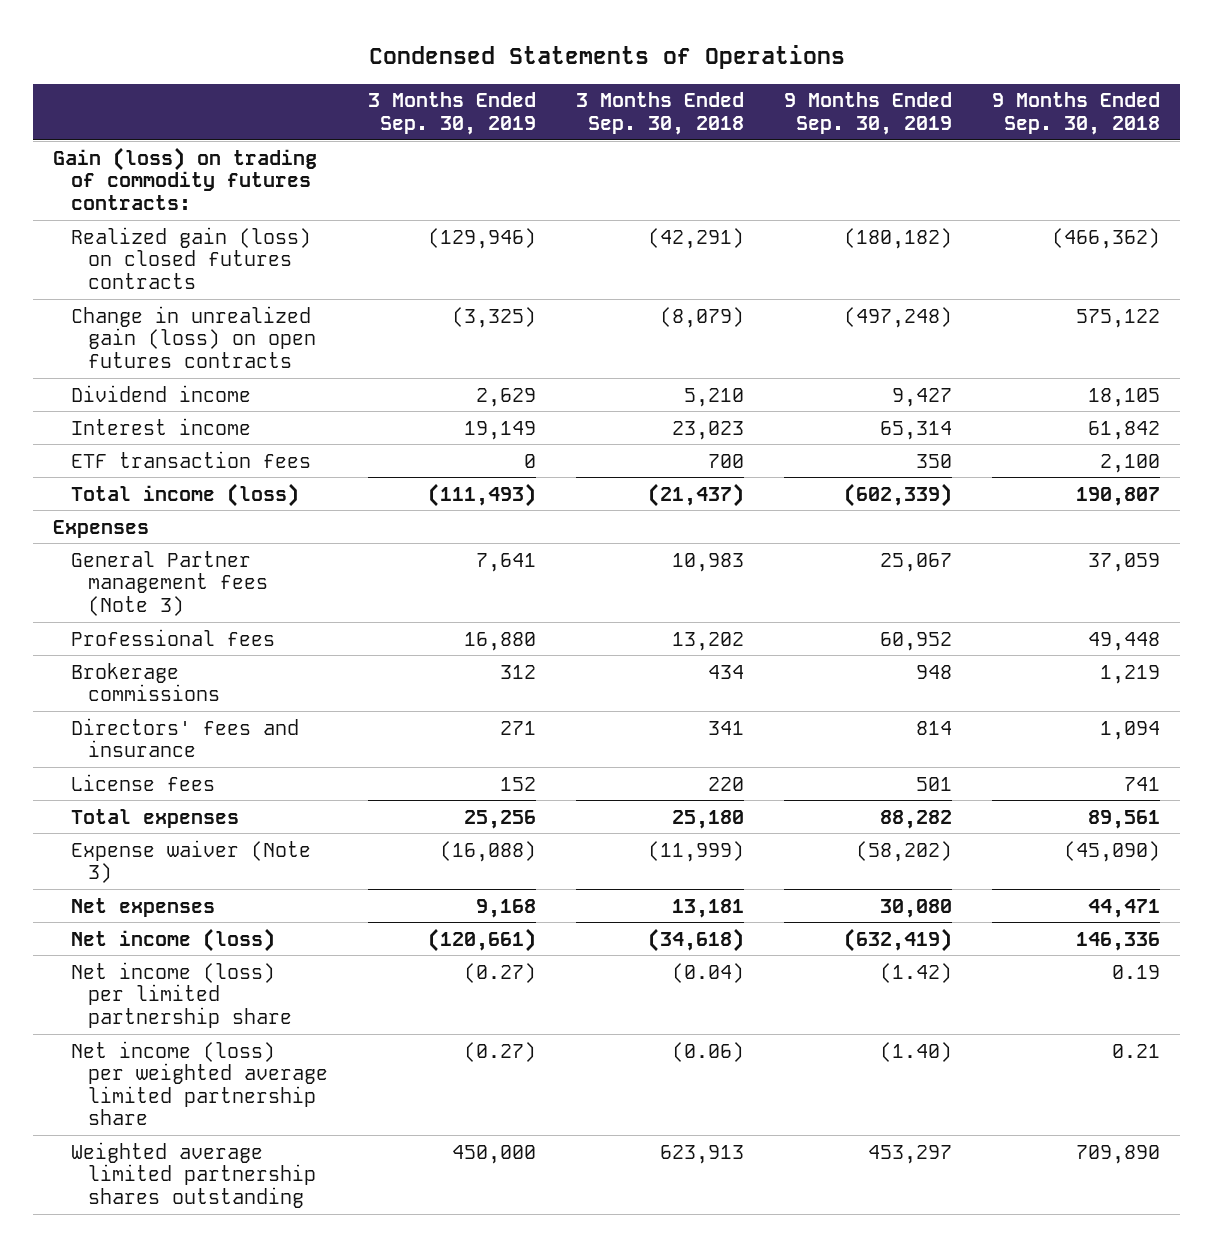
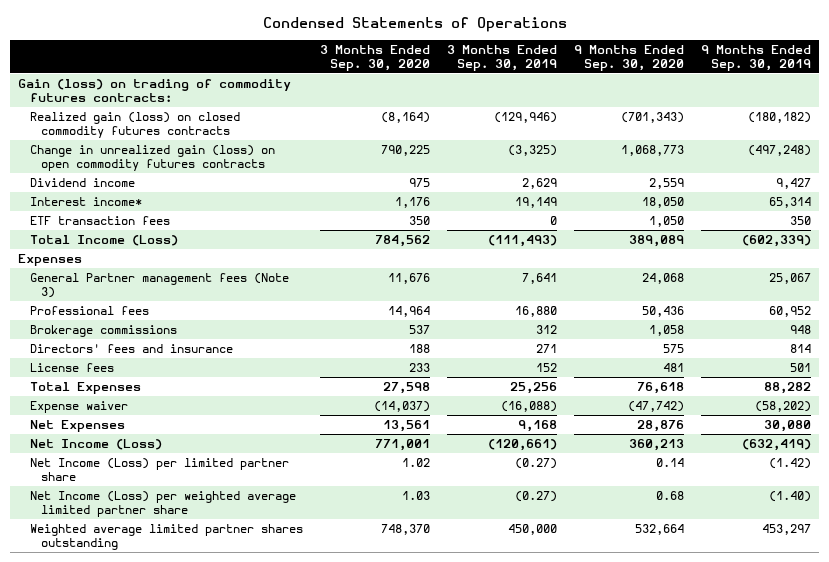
- | 3 Months Ended Sep. 30, 2019 | 3 Months Ended Sep. 30, 2018 | 9 Months Ended Sep. 30, 2019 | 9 Months Ended Sep. 30, 2018
+ | 3 Months Ended Sep. 30, 2020 | 3 Months Ended Sep. 30, 2019 | 9 Months Ended Sep. 30, 2020 | 9 Months Ended Sep. 30, 2019
- Realized gain (loss) on closed futures contracts | (129,946) | (42,291) | (180,182) | (466,362)
- Change in unrealized gain (loss) on open futures contracts | (3,325) | (8,079) | (497,248) | 575,122
+ Realized gain (loss) on closed commodity futures contracts | (8,164) | (129,946) | (701,343) | (180,182)
+ Change in unrealized gain (loss) on open commodity futures contracts | 790,225 | (3,325) | 1,068,773 | (497,248)
- Interest income | 19,149 | 23,023 | 65,314 | 61,842
+ Interest income* | 1,176 | 19,149 | 18,050 | 65,314
- Total income (loss) | (111,493) | (21,437) | (602,339) | 190,807
+ Total Income (Loss) | 784,562 | (111,493) | 389,089 | (602,339)
- Total expenses | 25,256 | 25,180 | 88,282 | 89,561
- Expense waiver (Note 3) | (16,088) | (11,999) | (58,202) | (45,090)
- Net expenses | 9,168 | 13,181 | 30,080 | 44,471
- Net income (loss) | (120,661) | (34,618) | (632,419) | 146,336
- Net income (loss) per limited partnership share | (0.27) | (0.04) | (1.42) | 0.19
- Net income (loss) per weighted average limited partnership share | (0.27) | (0.06) | (1.40) | 0.21
- Weighted average limited partnership shares outstanding | 450,000 | 623,913 | 453,297 | 709,890
+ Total Expenses | 27,598 | 25,256 | 76,618 | 88,282
+ Expense waiver | (14,037) | (16,088) | (47,742) | (58,202)
+ Net Expenses | 13,561 | 9,168 | 28,876 | 30,080
+ Net Income (Loss) | 771,001 | (120,661) | 360,213 | (632,419)
+ Net Income (Loss) per limited partner share | 1.02 | (0.27) | 0.14 | (1.42)
+ Net Income (Loss) per weighted average limited partner share | 1.03 | (0.27) | 0.68 | (1.40)
+ Weighted average limited partner shares outstanding | 748,370 | 450,000 | 532,664 | 453,297

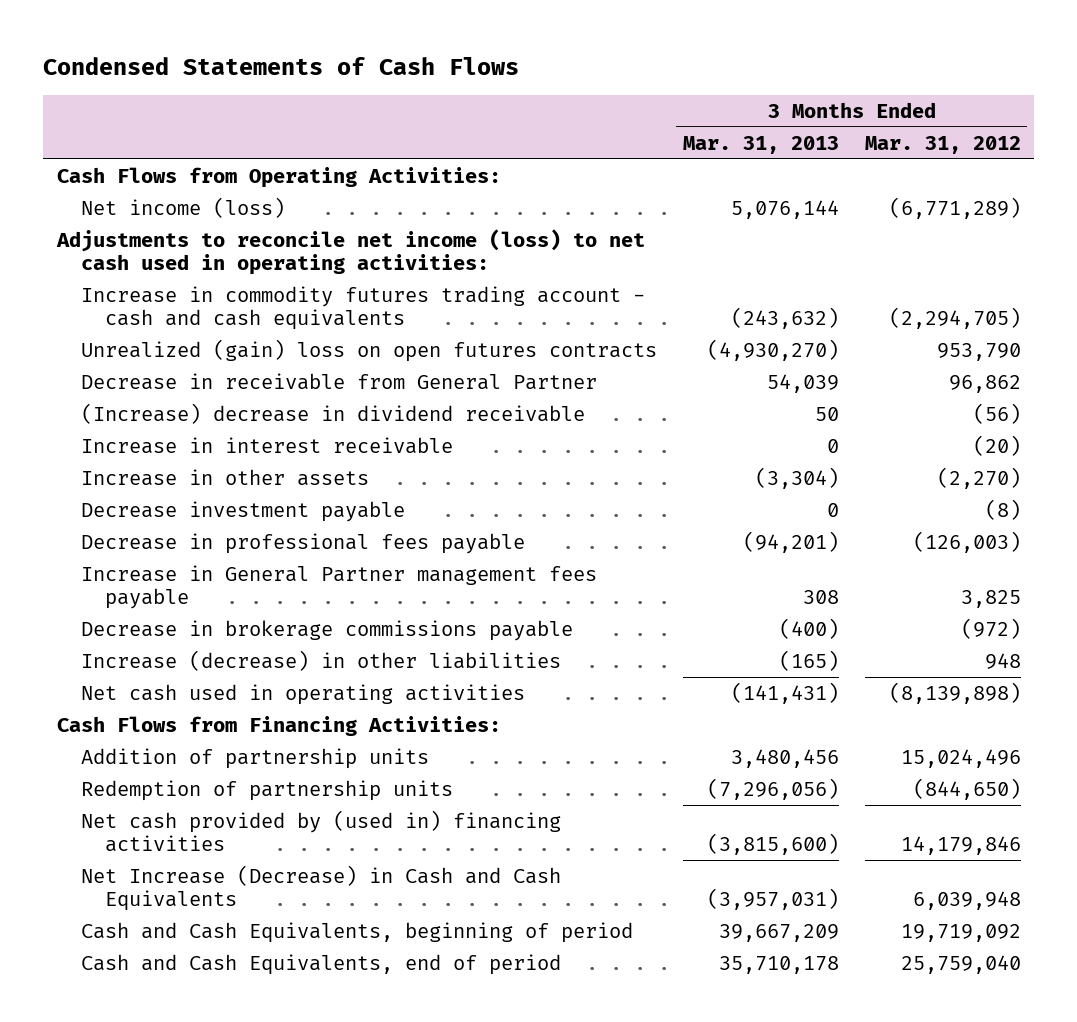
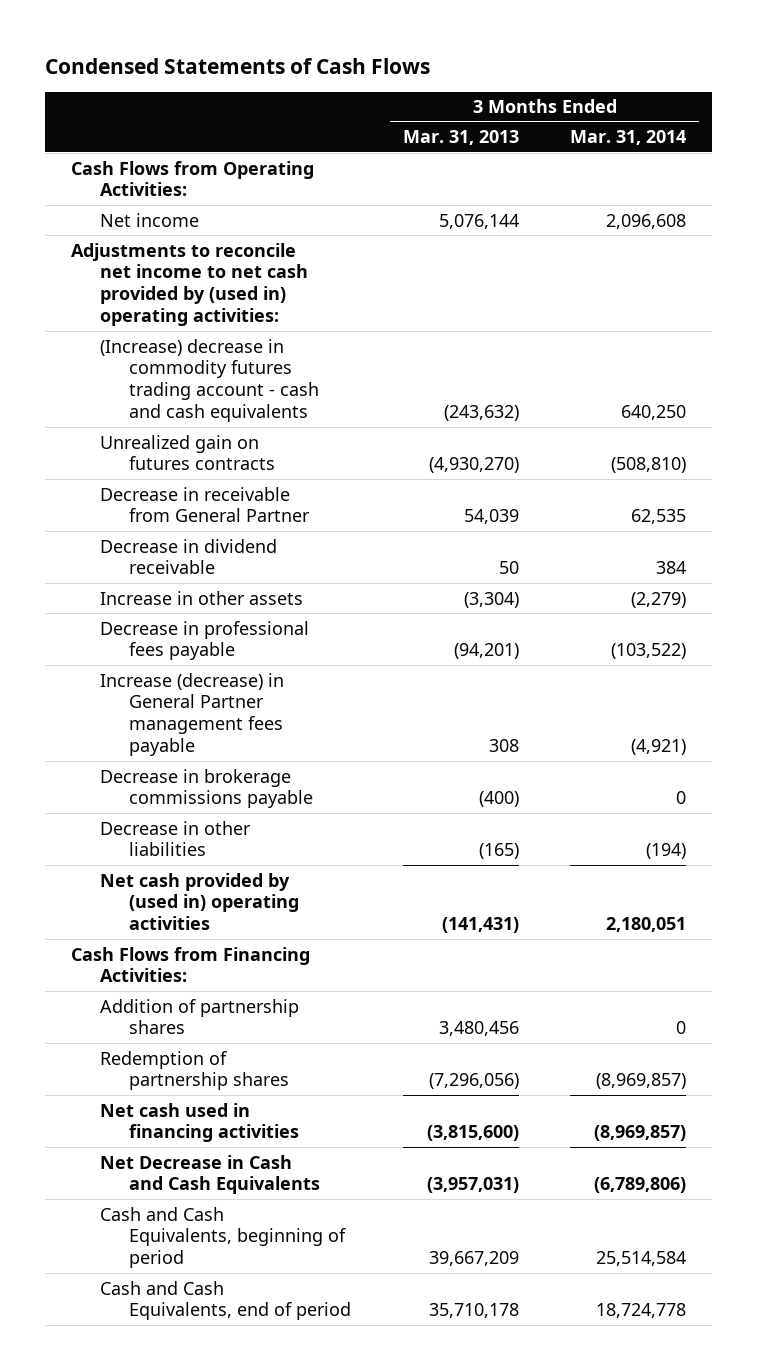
- | 3 Months Ended Mar. 31, 2013 | 3 Months Ended Mar. 31, 2012
+ | 3 Months Ended Mar. 31, 2013 | 3 Months Ended Mar. 31, 2014
- Net income (loss) | 5,076,144 | (6,771,289)
- Adjustments to reconcile net income (loss) to net cash used in operating activities:
- Increase in commodity futures trading account - cash and cash equivalents | (243,632) | (2,294,705)
- Unrealized (gain) loss on open futures contracts | (4,930,270) | 953,790
+ Net income | 5,076,144 | 2,096,608
+ Adjustments to reconcile net income to net cash provided by (used in) operating activities:
+ (Increase) decrease in commodity futures trading account - cash and cash equivalents | (243,632) | 640,250
+ Unrealized gain on futures contracts | (4,930,270) | (508,810)
- (Increase) decrease in dividend receivable | 50 | (56)
- Increase in interest receivable | 0 | (20)
+ Decrease in dividend receivable | 50 | 384
- Decrease investment payable | 0 | (8)
- Increase in General Partner management fees payable | 308 | 3,825
+ Increase (decrease) in General Partner management fees payable | 308 | (4,921)
- Increase (decrease) in other liabilities | (165) | 948
- Net cash used in operating activities | (141,431) | (8,139,898)
+ Decrease in other liabilities | (165) | (194)
+ Net cash provided by (used in) operating activities | (141,431) | 2,180,051
- Addition of partnership units | 3,480,456 | 15,024,496
- Redemption of partnership units | (7,296,056) | (844,650)
- Net cash provided by (used in) financing activities | (3,815,600) | 14,179,846
- Net Increase (Decrease) in Cash and Cash Equivalents | (3,957,031) | 6,039,948
+ Addition of partnership shares | 3,480,456 | 0
+ Redemption of partnership shares | (7,296,056) | (8,969,857)
+ Net cash used in financing activities | (3,815,600) | (8,969,857)
+ Net Decrease in Cash and Cash Equivalents | (3,957,031) | (6,789,806)

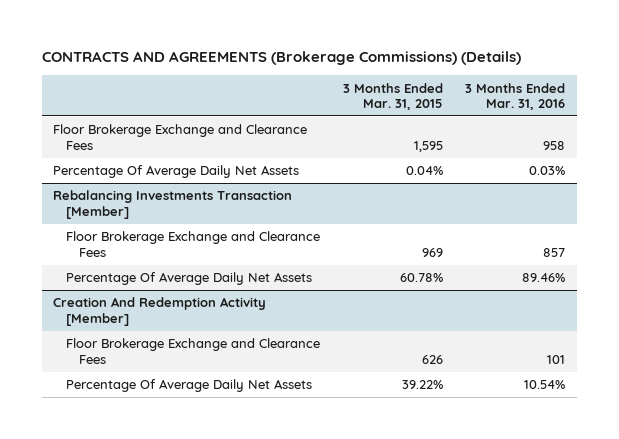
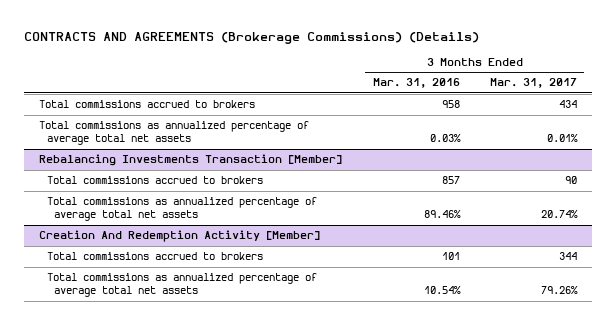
- | 3 Months Ended Mar. 31, 2015 | 3 Months Ended Mar. 31, 2016
+ | 3 Months Ended Mar. 31, 2016 | 3 Months Ended Mar. 31, 2017
- Floor Brokerage Exchange and Clearance Fees | 1,595 | 958
- Percentage Of Average Daily Net Assets | 0.04% | 0.03%
+ Total commissions accrued to brokers | 958 | 434
+ Total commissions as annualized percentage of average total net assets | 0.03% | 0.01%
@ Rebalancing Investments Transaction [Member]
- Floor Brokerage Exchange and Clearance Fees | 969 | 857
- Percentage Of Average Daily Net Assets | 60.78% | 89.46%
+ Total commissions accrued to brokers | 857 | 90
+ Total commissions as annualized percentage of average total net assets | 89.46% | 20.74%
@ Creation And Redemption Activity [Member]
- Floor Brokerage Exchange and Clearance Fees | 626 | 101
- Percentage Of Average Daily Net Assets | 39.22% | 10.54%
+ Total commissions accrued to brokers | 101 | 344
+ Total commissions as annualized percentage of average total net assets | 10.54% | 79.26%

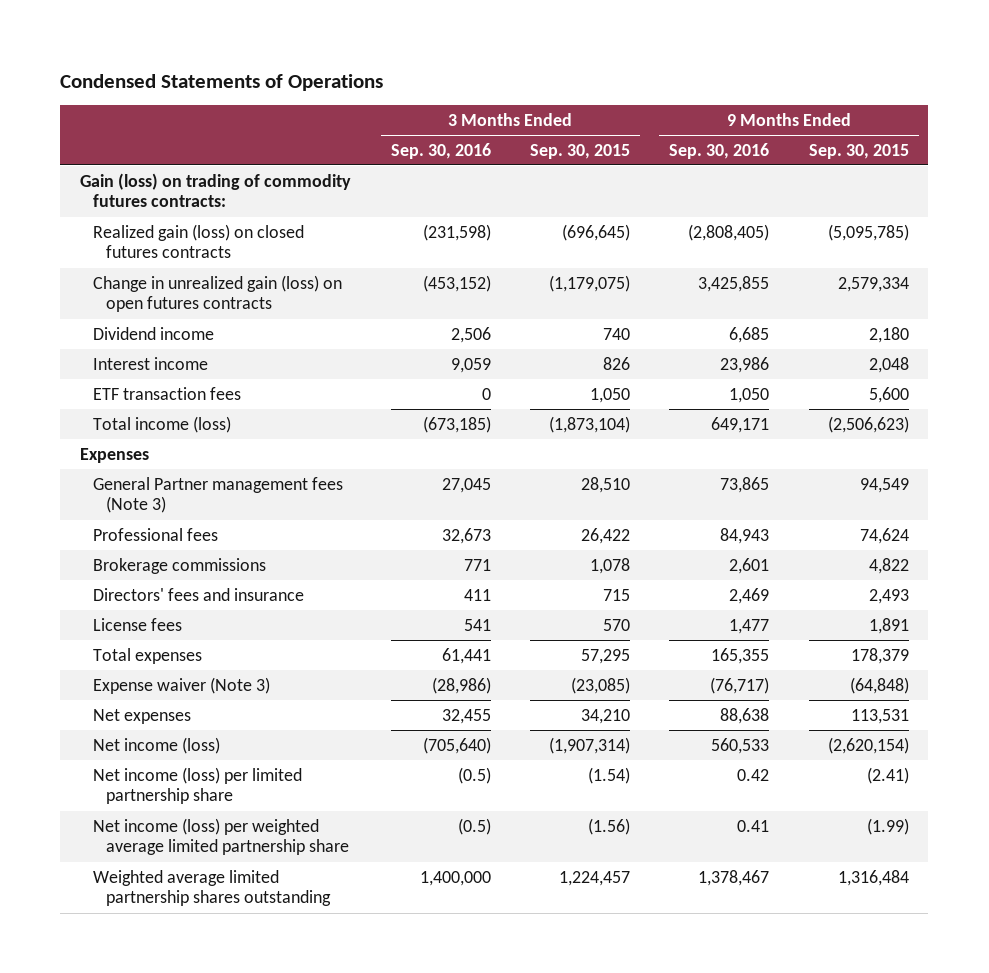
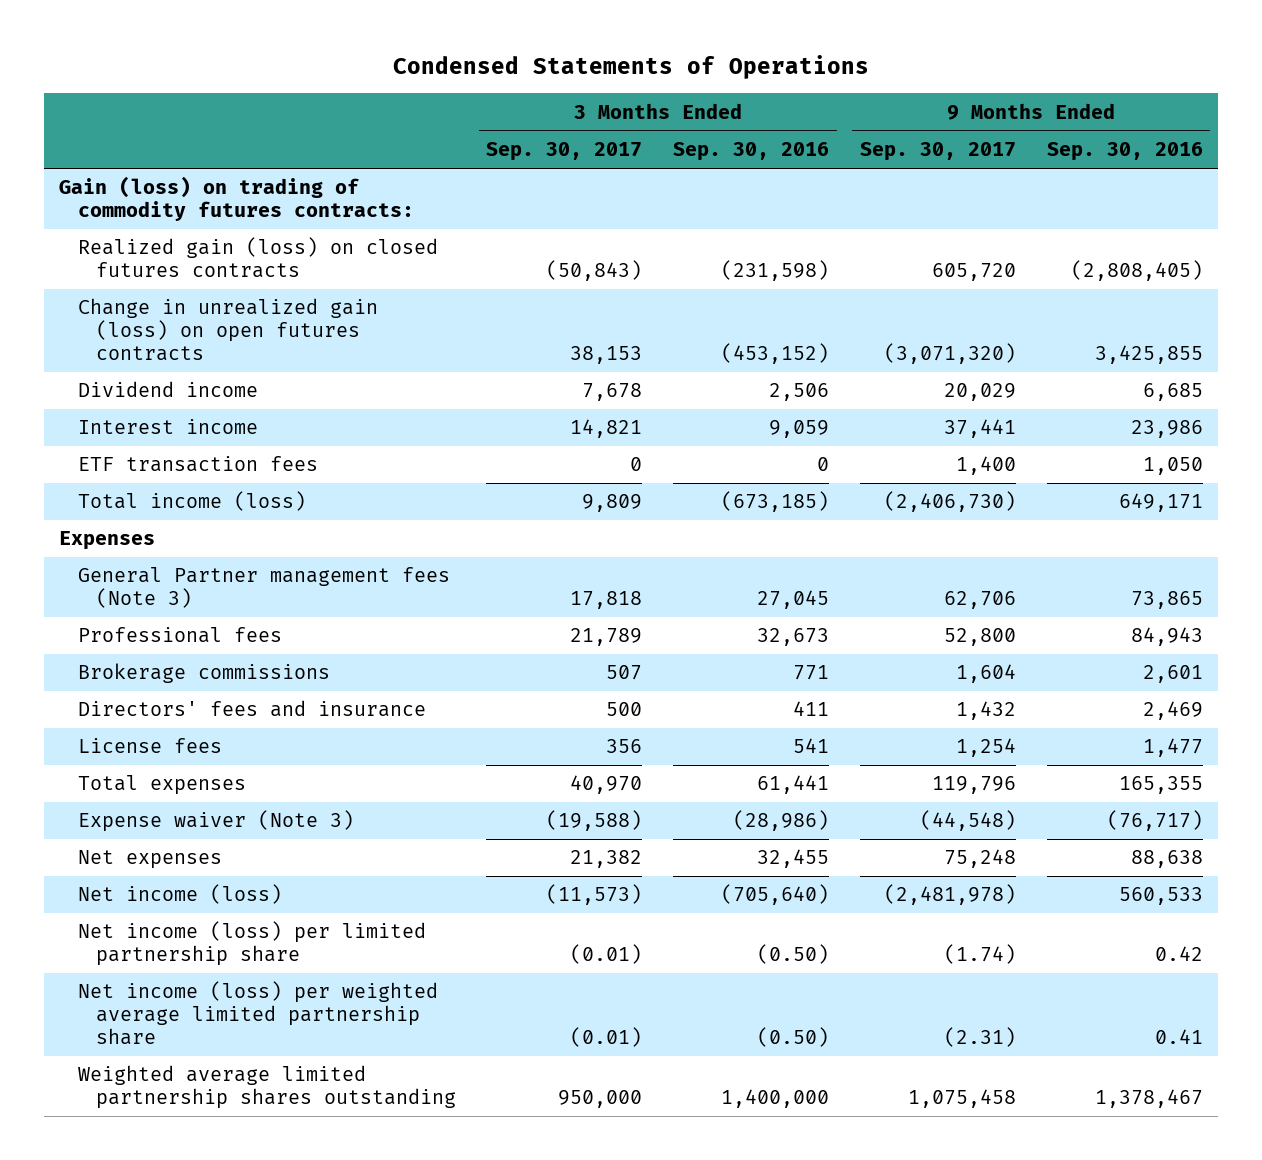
- | 3 Months Ended Sep. 30, 2016 | 3 Months Ended Sep. 30, 2015 | 9 Months Ended Sep. 30, 2016 | 9 Months Ended Sep. 30, 2015
+ | 3 Months Ended Sep. 30, 2017 | 3 Months Ended Sep. 30, 2016 | 9 Months Ended Sep. 30, 2017 | 9 Months Ended Sep. 30, 2016
- Net income (loss) per limited partnership share | (0.5) | (1.54) | 0.42 | (2.41)
- Net income (loss) per weighted average limited partnership share | (0.5) | (1.56) | 0.41 | (1.99)
+ Net income (loss) per limited partnership share | (0.01) | (0.50) | (1.74) | 0.42
+ Net income (loss) per weighted average limited partnership share | (0.01) | (0.50) | (2.31) | 0.41

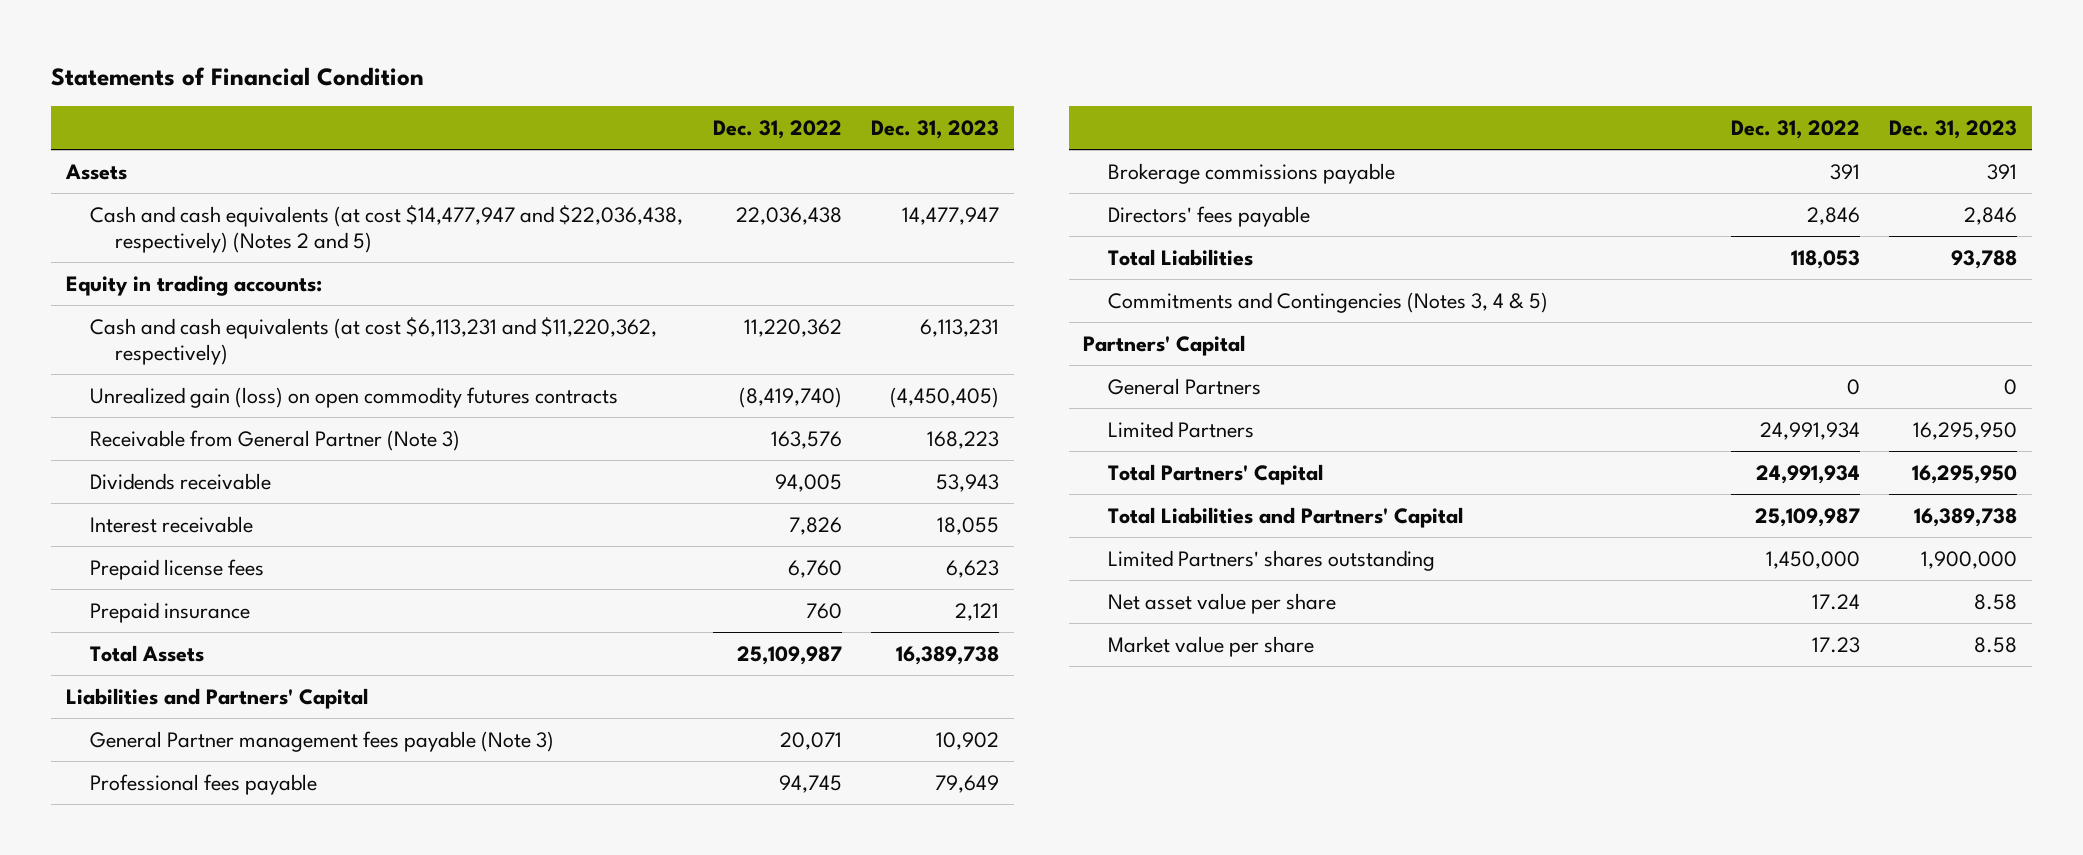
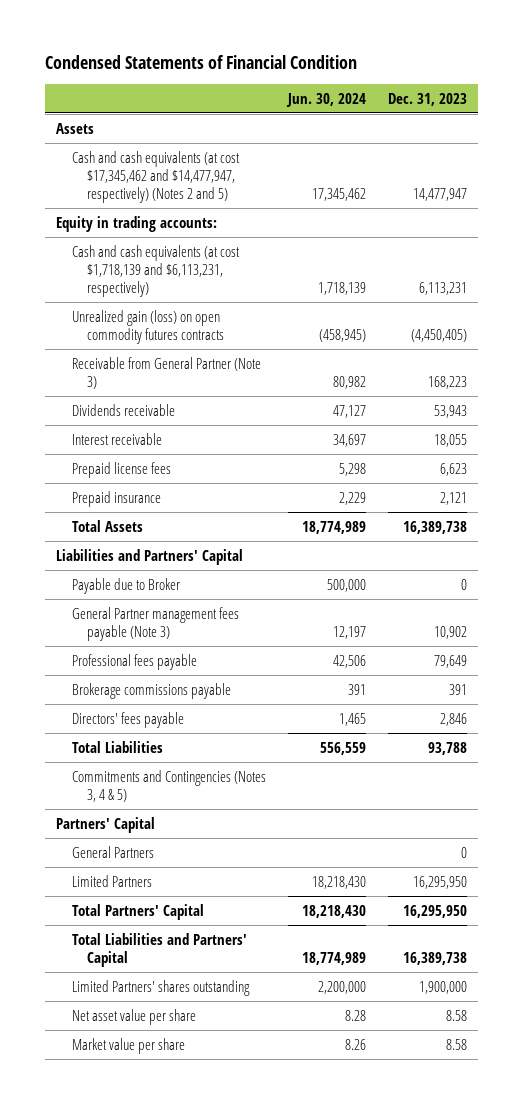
- Statements of Financial Condition
+ Condensed Statements of Financial Condition
- | Dec. 31, 2022 | Dec. 31, 2023
+ | Jun. 30, 2024 | Dec. 31, 2023
- Cash and cash equivalents (at cost $14,477,947 and $22,036,438, respectively) (Notes 2 and 5) | 22,036,438 | 14,477,947
+ Cash and cash equivalents (at cost $17,345,462 and $14,477,947, respectively) (Notes 2 and 5) | 17,345,462 | 14,477,947
- Cash and cash equivalents (at cost $6,113,231 and $11,220,362, respectively) | 11,220,362 | 6,113,231
+ Cash and cash equivalents (at cost $1,718,139 and $6,113,231, respectively) | 1,718,139 | 6,113,231
+ Payable due to Broker | 500,000 | 0

